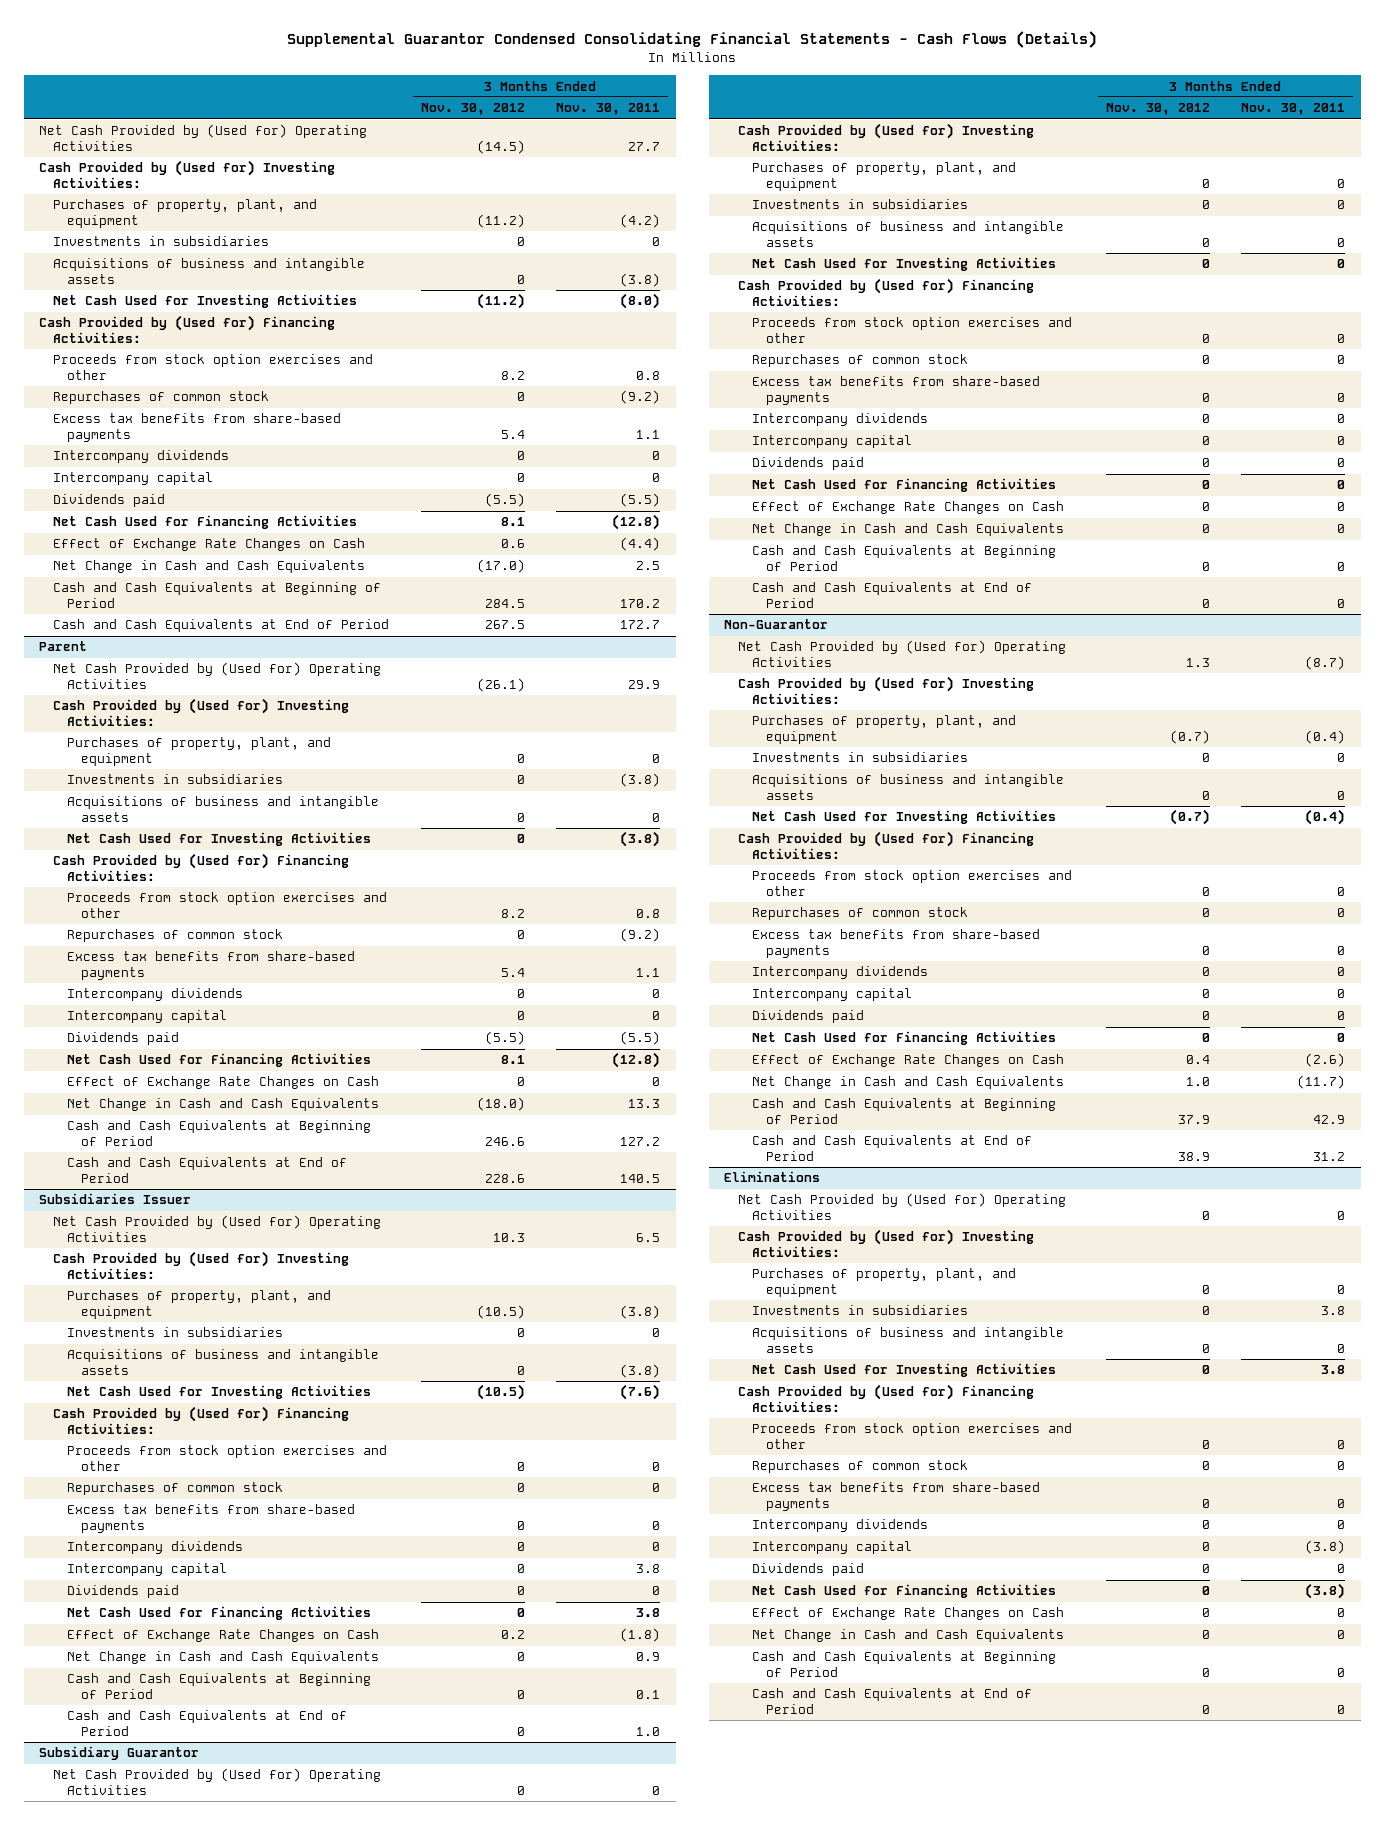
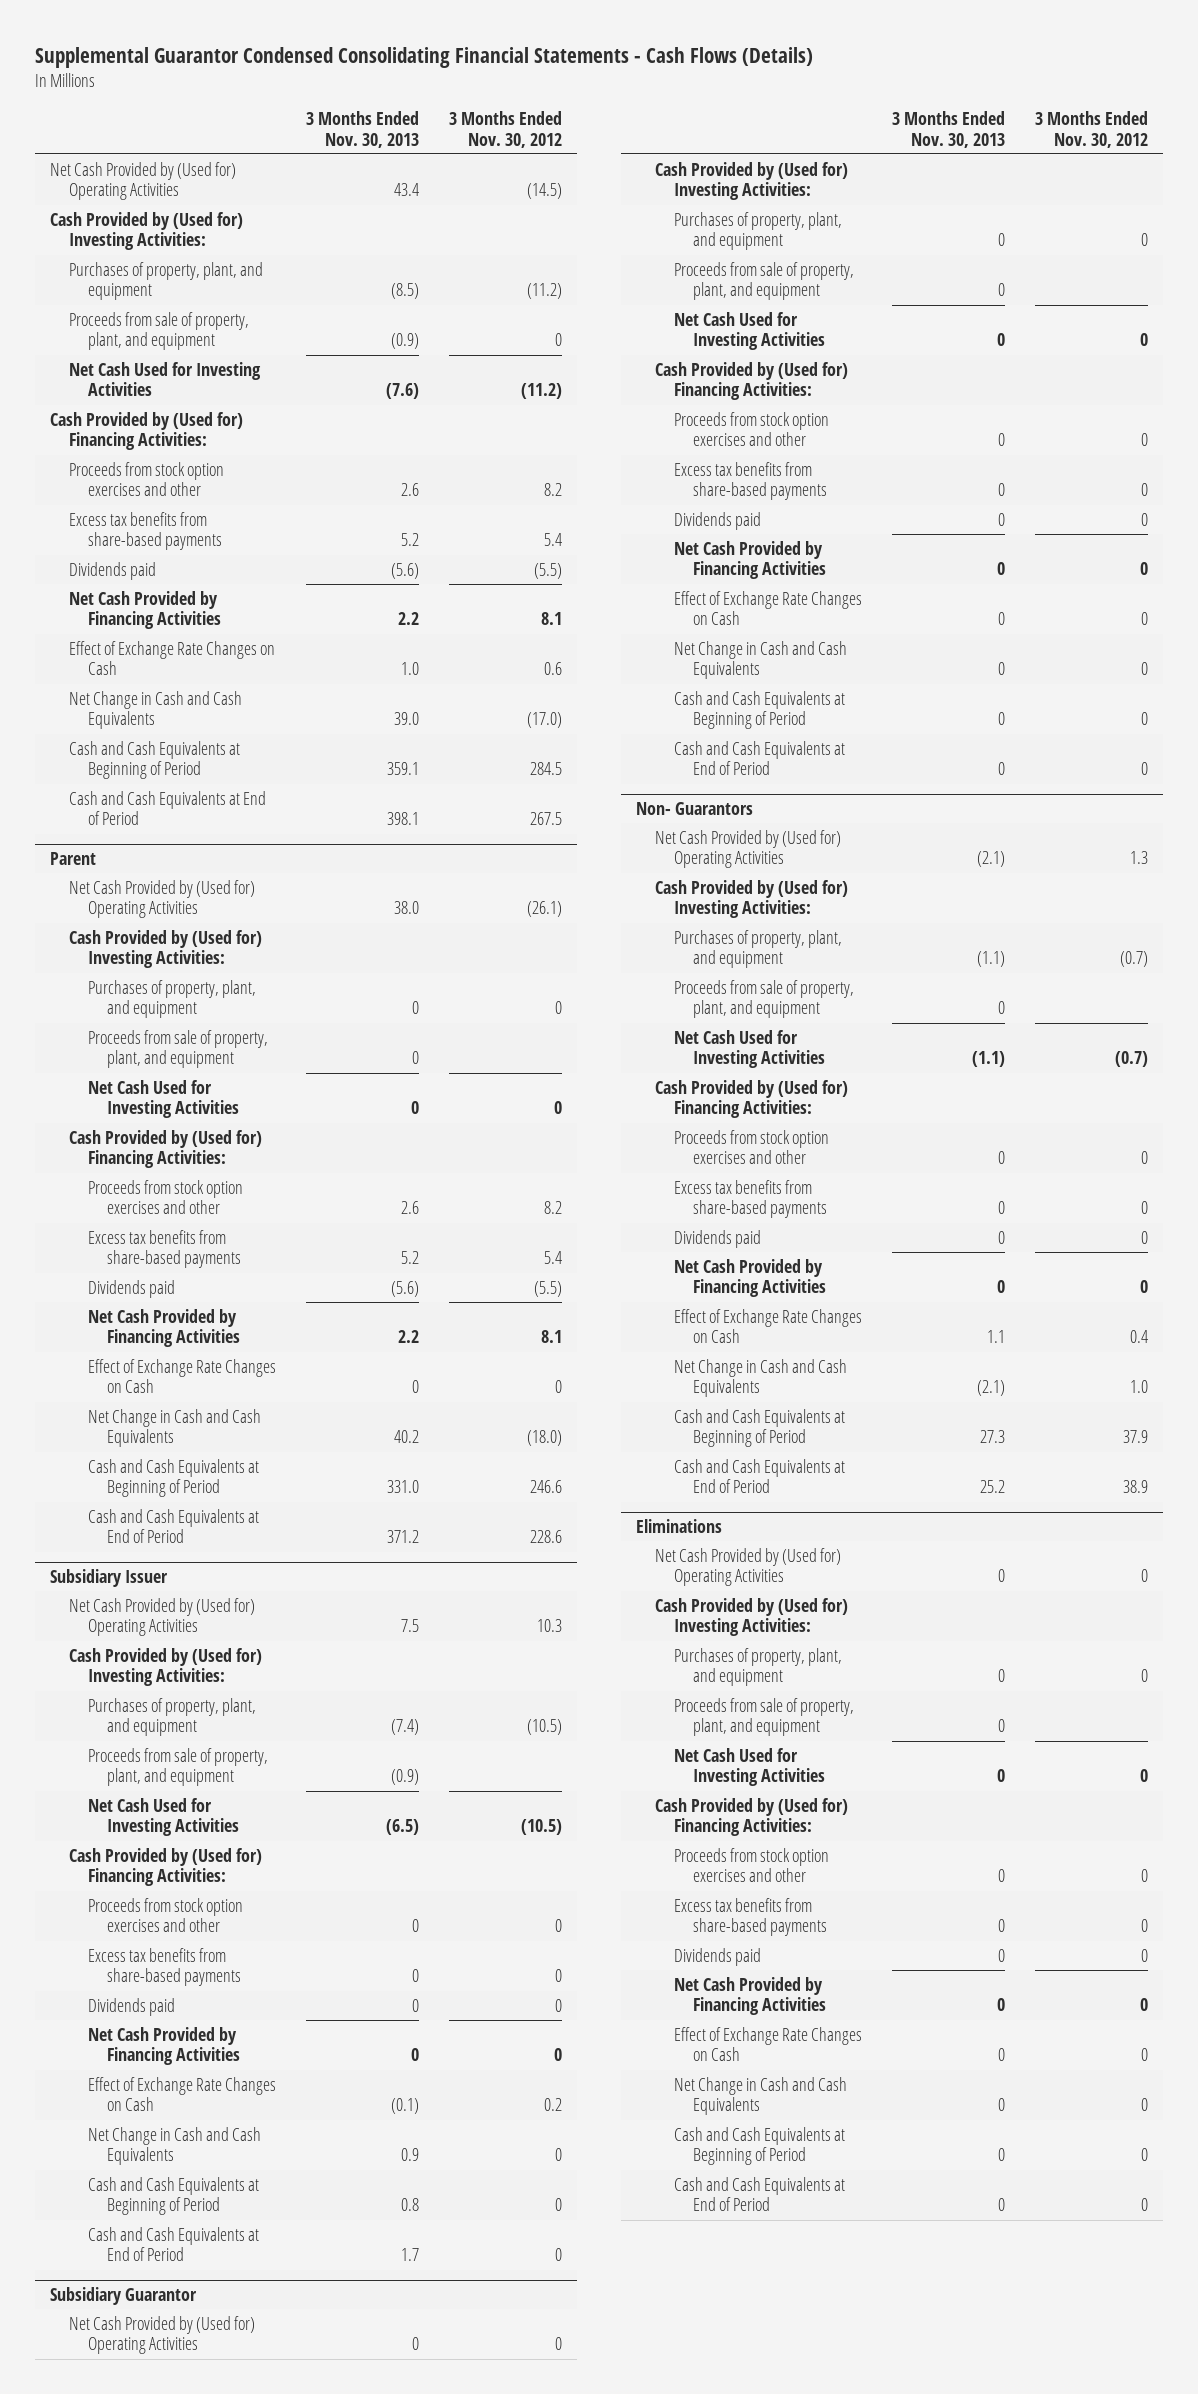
- | 3 Months Ended Nov. 30, 2012 | 3 Months Ended Nov. 30, 2011
+ | 3 Months Ended Nov. 30, 2013 | 3 Months Ended Nov. 30, 2012
- Investments in subsidiaries | 0 | 0
- Acquisitions of business and intangible assets | 0 | (3.8)
+ Proceeds from sale of property, plant, and equipment | (0.9) | 0
- Repurchases of common stock | 0 | (9.2)
- Intercompany dividends | 0 | 0
- Intercompany capital | 0 | 0
- Net Cash Used for Financing Activities | 8.1 | (12.8)
+ Net Cash Provided by Financing Activities | 2.2 | 8.1
@ Parent
- Investments in subsidiaries | 0 | (3.8)
- Acquisitions of business and intangible assets | 0 | 0
+ Proceeds from sale of property, plant, and equipment | 0 |
- Repurchases of common stock | 0 | (9.2)
- Intercompany dividends | 0 | 0
- Intercompany capital | 0 | 0
- Net Cash Used for Financing Activities | 8.1 | (12.8)
+ Net Cash Provided by Financing Activities | 2.2 | 8.1
- Subsidiaries Issuer
+ Subsidiary Issuer
- Investments in subsidiaries | 0 | 0
- Acquisitions of business and intangible assets | 0 | (3.8)
+ Proceeds from sale of property, plant, and equipment | (0.9) |
- Repurchases of common stock | 0 | 0
- Intercompany dividends | 0 | 0
- Intercompany capital | 0 | 3.8
- Net Cash Used for Financing Activities | 0 | 3.8
+ Net Cash Provided by Financing Activities | 0 | 0
@ Subsidiary Guarantor
- Investments in subsidiaries | 0 | 0
- Acquisitions of business and intangible assets | 0 | 0
+ Proceeds from sale of property, plant, and equipment | 0 |
- Repurchases of common stock | 0 | 0
- Intercompany dividends | 0 | 0
- Intercompany capital | 0 | 0
- Net Cash Used for Financing Activities | 0 | 0
+ Net Cash Provided by Financing Activities | 0 | 0
- Non-Guarantor
+ Non- Guarantors
- Investments in subsidiaries | 0 | 0
- Acquisitions of business and intangible assets | 0 | 0
+ Proceeds from sale of property, plant, and equipment | 0 |
- Repurchases of common stock | 0 | 0
- Intercompany dividends | 0 | 0
- Intercompany capital | 0 | 0
- Net Cash Used for Financing Activities | 0 | 0
+ Net Cash Provided by Financing Activities | 0 | 0
@ Eliminations
- Investments in subsidiaries | 0 | 3.8
- Acquisitions of business and intangible assets | 0 | 0
+ Proceeds from sale of property, plant, and equipment | 0 |
- Repurchases of common stock | 0 | 0
- Intercompany dividends | 0 | 0
- Intercompany capital | 0 | (3.8)
- Net Cash Used for Financing Activities | 0 | (3.8)
+ Net Cash Provided by Financing Activities | 0 | 0

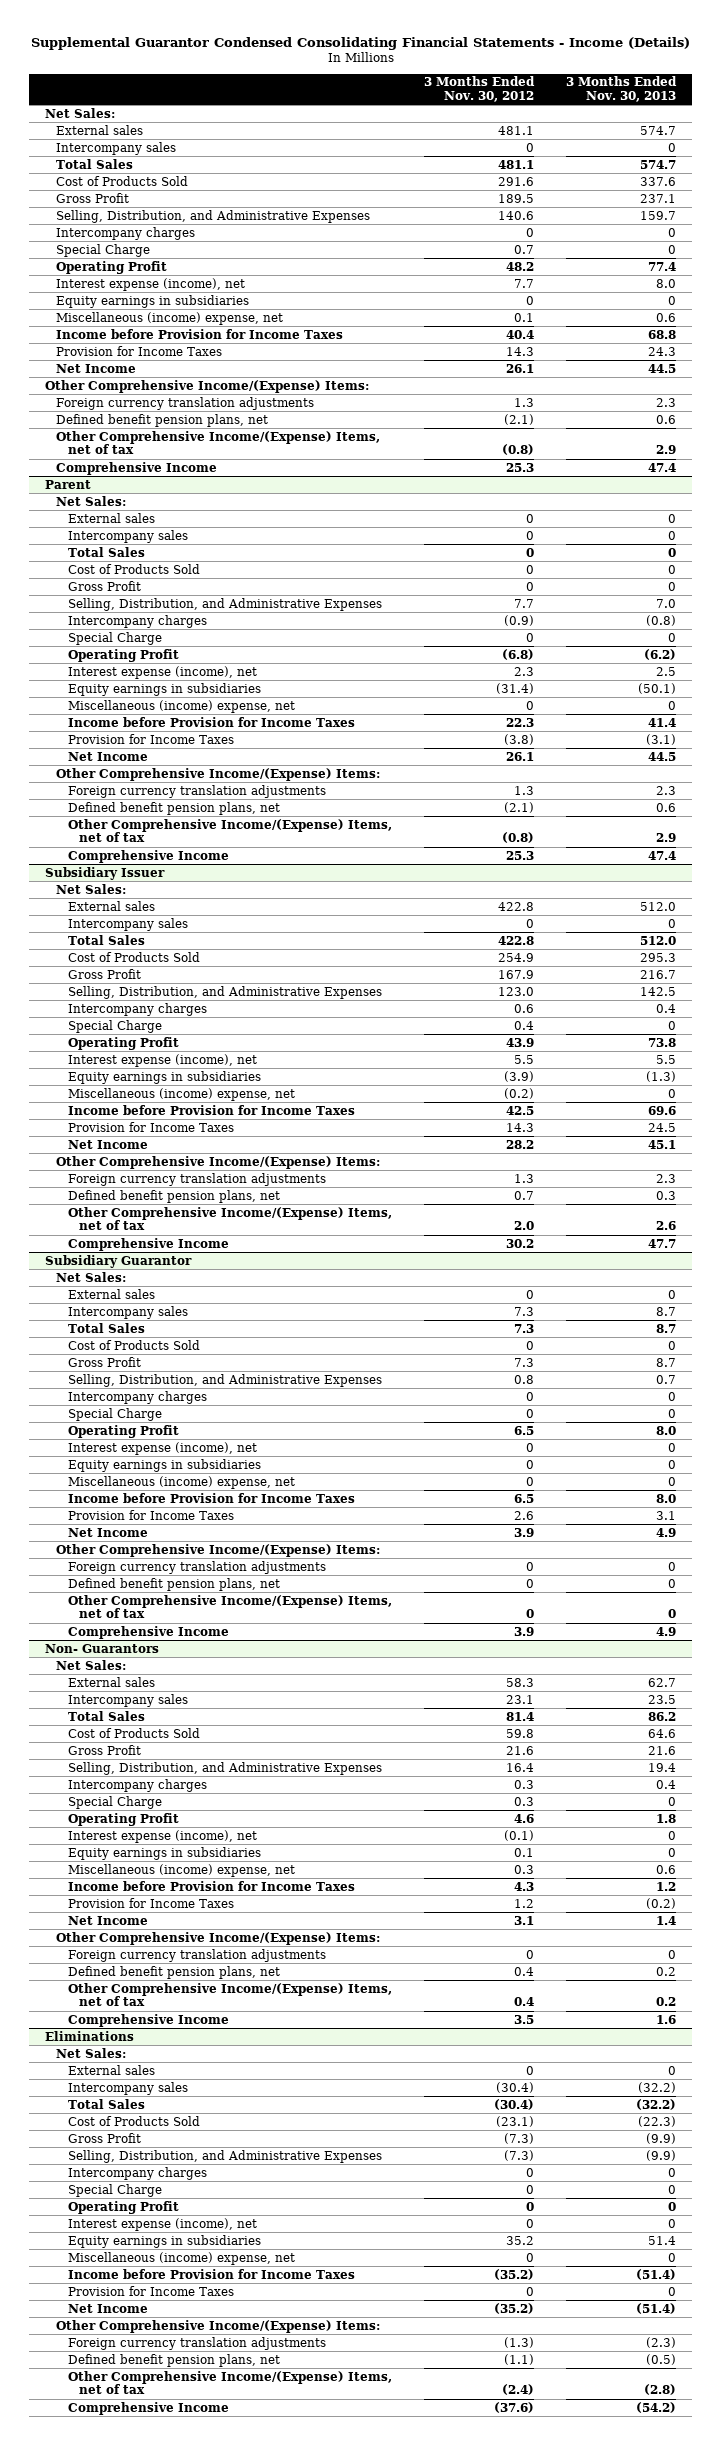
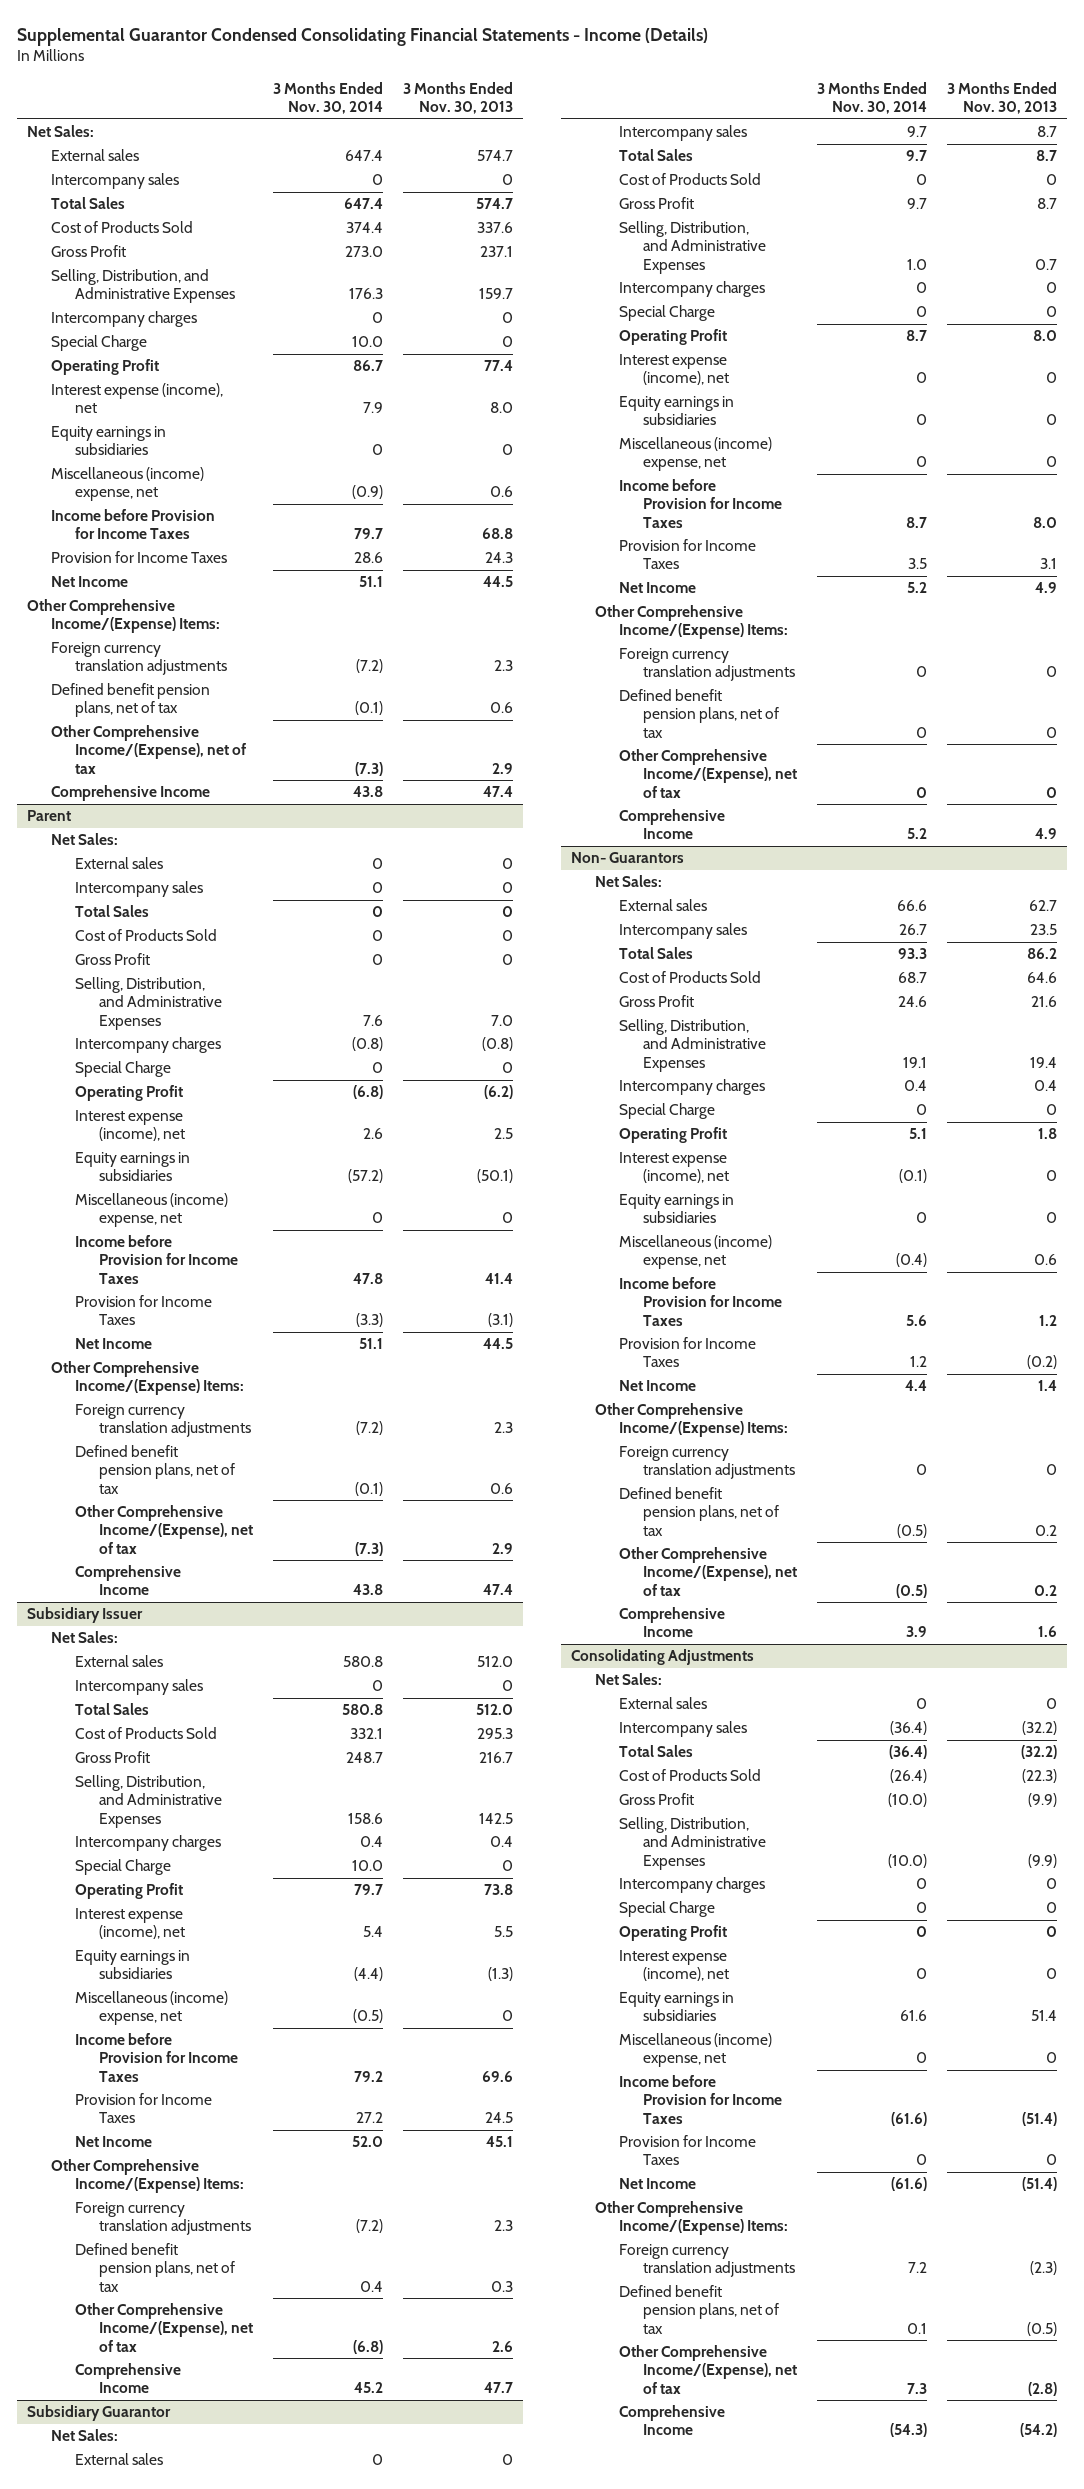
- | 3 Months Ended Nov. 30, 2012 | 3 Months Ended Nov. 30, 2013
+ | 3 Months Ended Nov. 30, 2014 | 3 Months Ended Nov. 30, 2013
- Defined benefit pension plans, net | (2.1) | 0.6
- Other Comprehensive Income/(Expense) Items, net of tax | (0.8) | 2.9
+ Defined benefit pension plans, net of tax | (0.1) | 0.6
+ Other Comprehensive Income/(Expense), net of tax | (7.3) | 2.9
@ Parent
- Defined benefit pension plans, net | (2.1) | 0.6
- Other Comprehensive Income/(Expense) Items, net of tax | (0.8) | 2.9
+ Defined benefit pension plans, net of tax | (0.1) | 0.6
+ Other Comprehensive Income/(Expense), net of tax | (7.3) | 2.9
@ Subsidiary Issuer
- Defined benefit pension plans, net | 0.7 | 0.3
- Other Comprehensive Income/(Expense) Items, net of tax | 2.0 | 2.6
+ Defined benefit pension plans, net of tax | 0.4 | 0.3
+ Other Comprehensive Income/(Expense), net of tax | (6.8) | 2.6
@ Subsidiary Guarantor
- Defined benefit pension plans, net | 0 | 0
- Other Comprehensive Income/(Expense) Items, net of tax | 0 | 0
+ Defined benefit pension plans, net of tax | 0 | 0
+ Other Comprehensive Income/(Expense), net of tax | 0 | 0
@ Non- Guarantors
- Defined benefit pension plans, net | 0.4 | 0.2
- Other Comprehensive Income/(Expense) Items, net of tax | 0.4 | 0.2
+ Defined benefit pension plans, net of tax | (0.5) | 0.2
+ Other Comprehensive Income/(Expense), net of tax | (0.5) | 0.2
- Eliminations
+ Consolidating Adjustments
- Defined benefit pension plans, net | (1.1) | (0.5)
- Other Comprehensive Income/(Expense) Items, net of tax | (2.4) | (2.8)
+ Defined benefit pension plans, net of tax | 0.1 | (0.5)
+ Other Comprehensive Income/(Expense), net of tax | 7.3 | (2.8)

